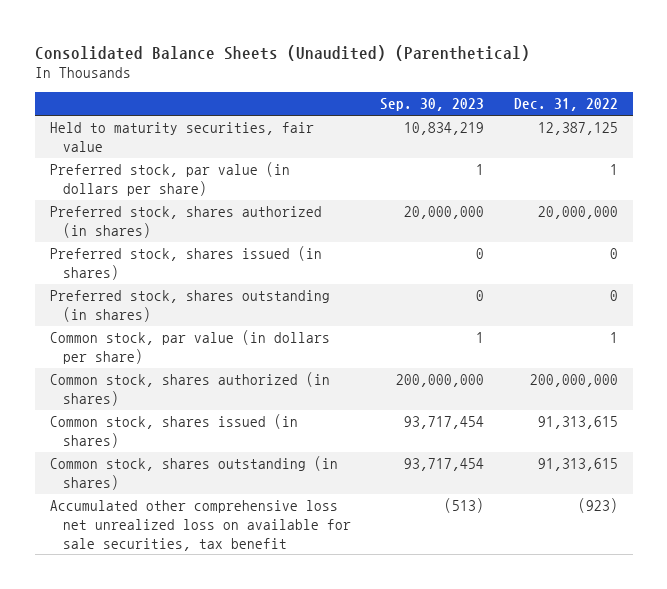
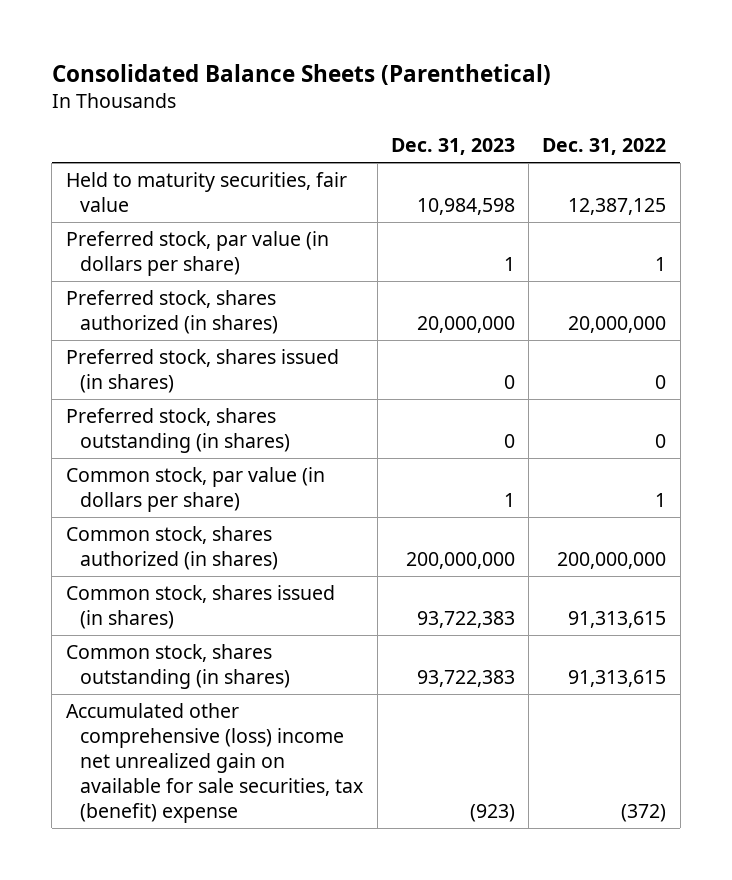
- Consolidated Balance Sheets (Unaudited) (Parenthetical)
+ Consolidated Balance Sheets (Parenthetical)
- | Sep. 30, 2023 | Dec. 31, 2022
+ | Dec. 31, 2023 | Dec. 31, 2022
- Accumulated other comprehensive loss net unrealized loss on available for sale securities, tax benefit | (513) | (923)
+ Accumulated other comprehensive (loss) income net unrealized gain on available for sale securities, tax (benefit) expense | (923) | (372)

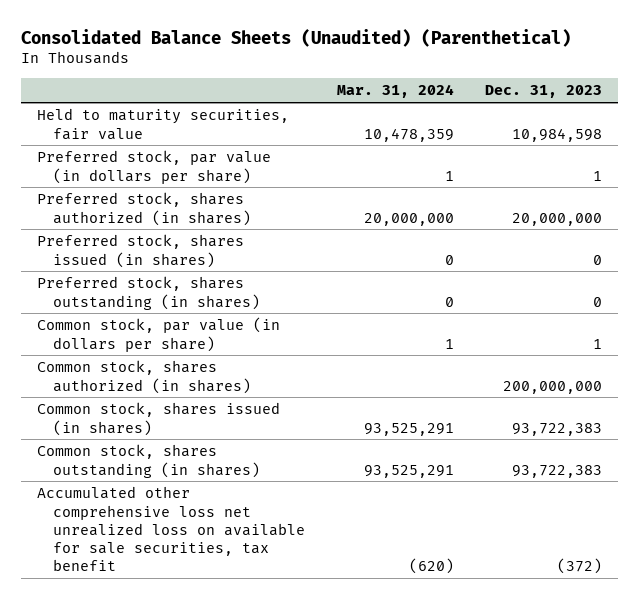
- Consolidated Balance Sheets (Parenthetical)
+ Consolidated Balance Sheets (Unaudited) (Parenthetical)
- | Dec. 31, 2023 | Dec. 31, 2022
+ | Mar. 31, 2024 | Dec. 31, 2023
- Accumulated other comprehensive (loss) income net unrealized gain on available for sale securities, tax (benefit) expense | (923) | (372)
+ Accumulated other comprehensive loss net unrealized loss on available for sale securities, tax benefit | (620) | (372)

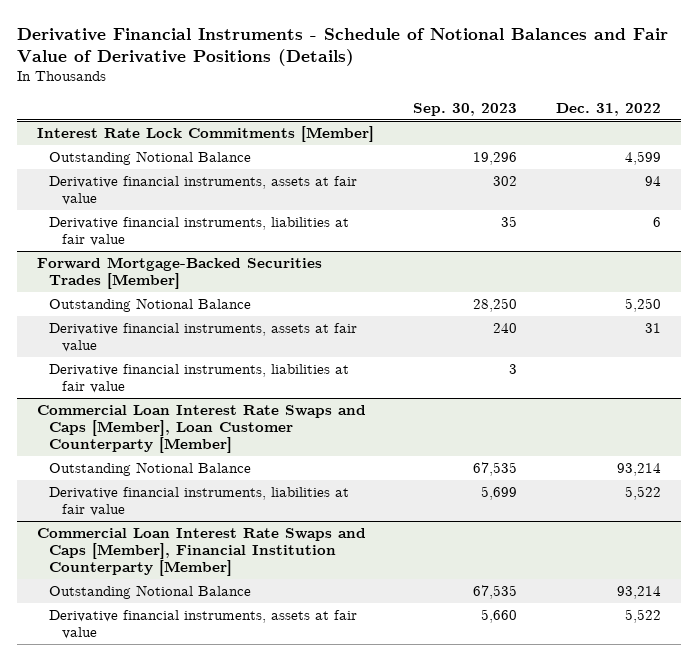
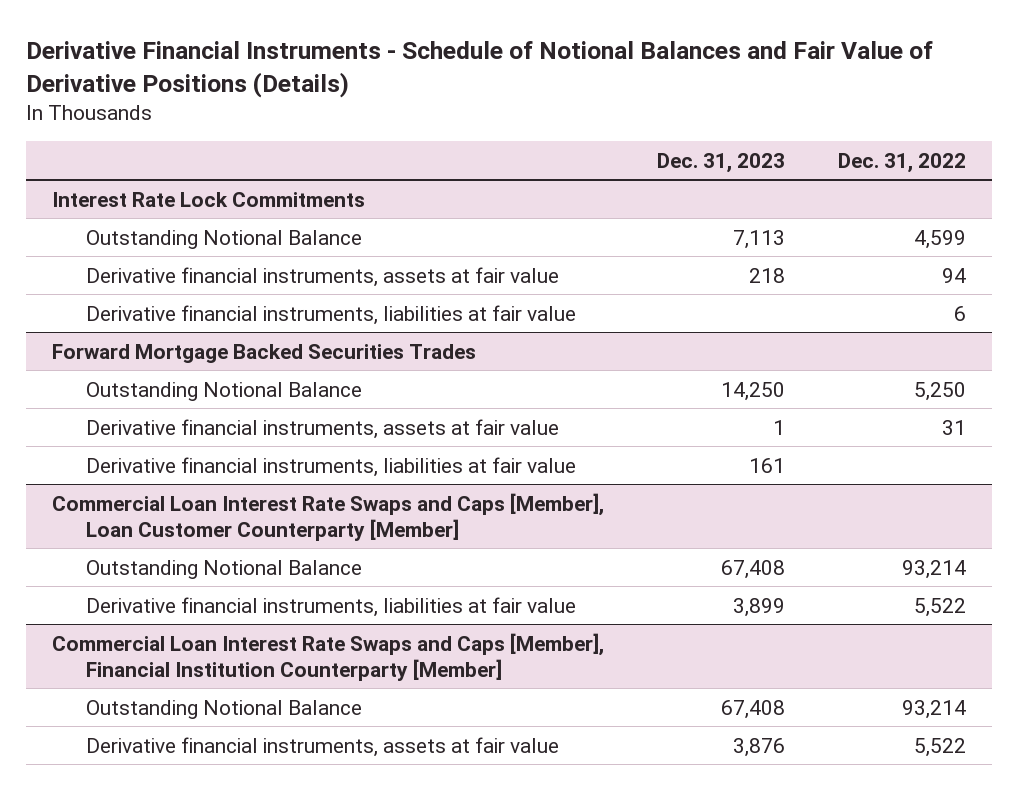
- | Sep. 30, 2023 | Dec. 31, 2022
+ | Dec. 31, 2023 | Dec. 31, 2022
- Interest Rate Lock Commitments [Member]
+ Interest Rate Lock Commitments
- Forward Mortgage-Backed Securities Trades [Member]
+ Forward Mortgage Backed Securities Trades

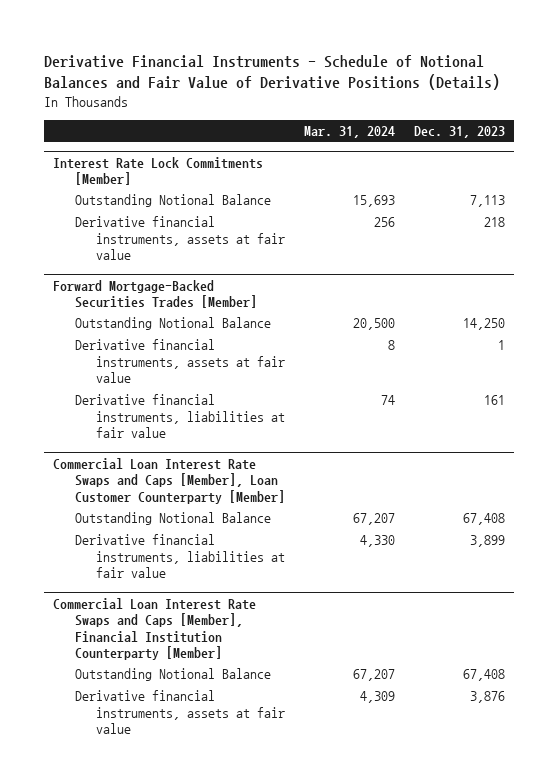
- | Dec. 31, 2023 | Dec. 31, 2022
+ | Mar. 31, 2024 | Dec. 31, 2023
- Interest Rate Lock Commitments
+ Interest Rate Lock Commitments [Member]
- Derivative financial instruments, liabilities at fair value | | 6
- Forward Mortgage Backed Securities Trades
+ Forward Mortgage-Backed Securities Trades [Member]

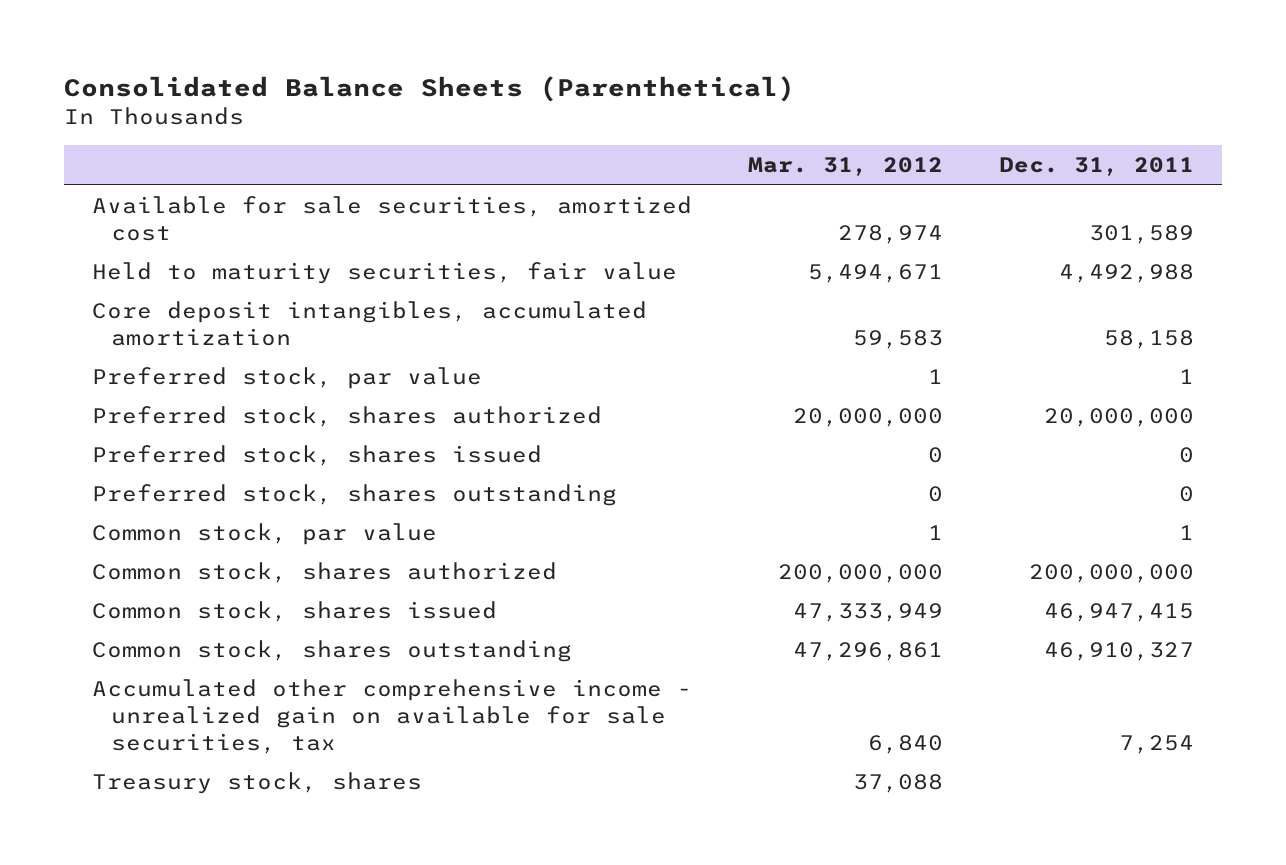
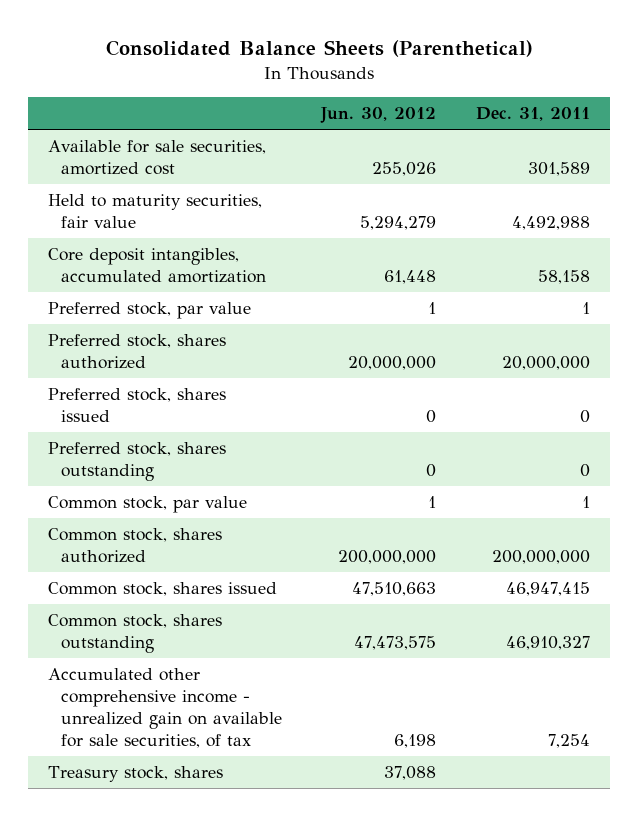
- | Mar. 31, 2012 | Dec. 31, 2011
+ | Jun. 30, 2012 | Dec. 31, 2011
- Accumulated other comprehensive income - unrealized gain on available for sale securities, tax | 6,840 | 7,254
+ Accumulated other comprehensive income - unrealized gain on available for sale securities, of tax | 6,198 | 7,254

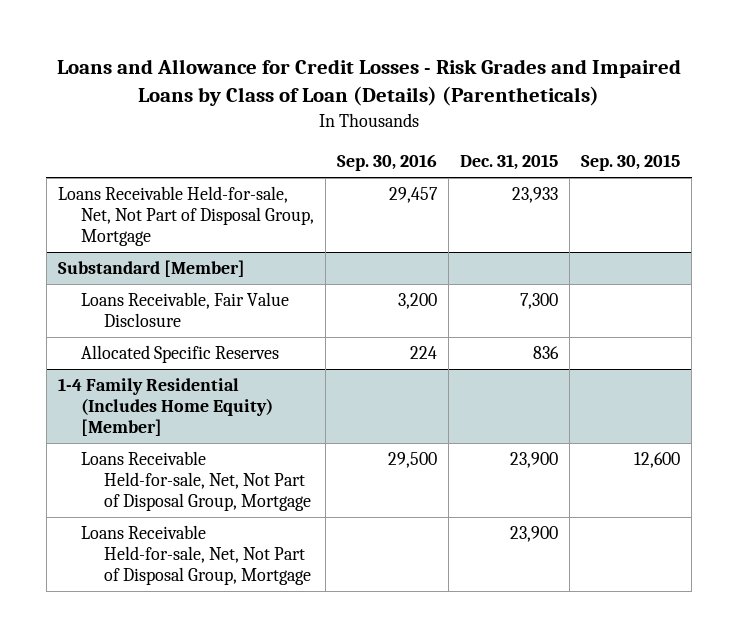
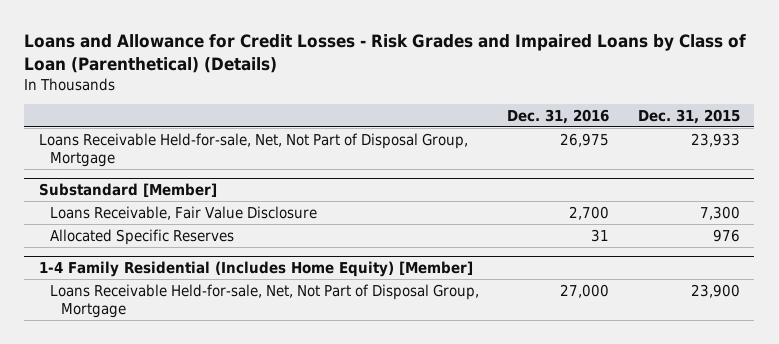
- Loans and Allowance for Credit Losses - Risk Grades and Impaired Loans by Class of Loan (Details) (Parentheticals)
+ Loans and Allowance for Credit Losses - Risk Grades and Impaired Loans by Class of Loan (Parenthetical) (Details)
- | Sep. 30, 2016 | Dec. 31, 2015 | Sep. 30, 2015
+ | Dec. 31, 2016 | Dec. 31, 2015
@ Substandard [Member]
- Allocated Specific Reserves | 224 | 836 |
+ Allocated Specific Reserves | 31 | 976
@ 1-4 Family Residential (Includes Home Equity) [Member]
- Loans Receivable Held-for-sale, Net, Not Part of Disposal Group, Mortgage | | 23,900 |

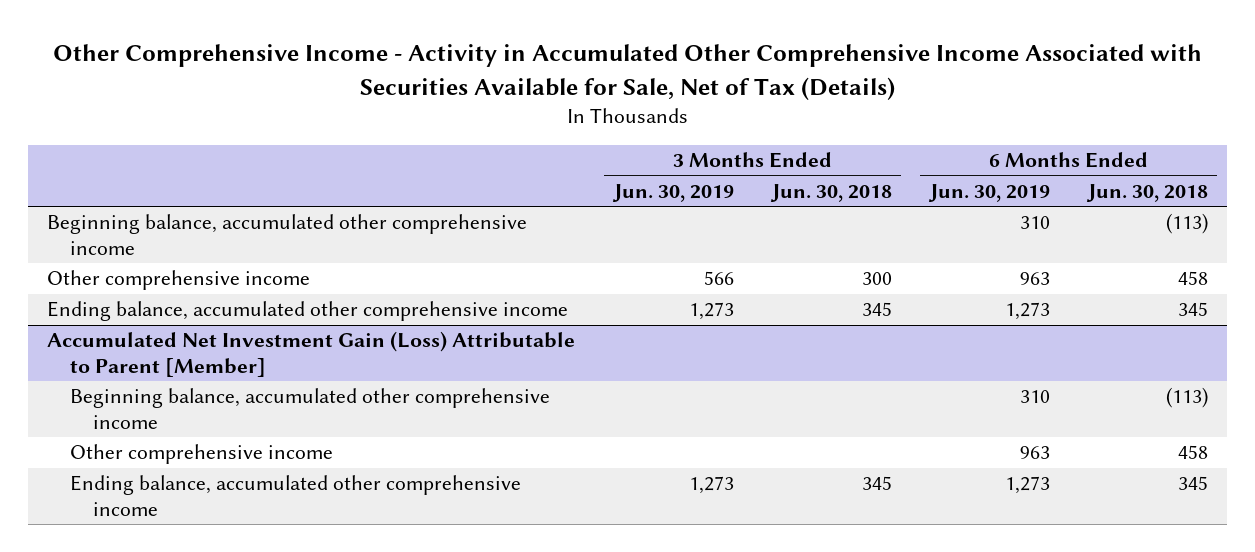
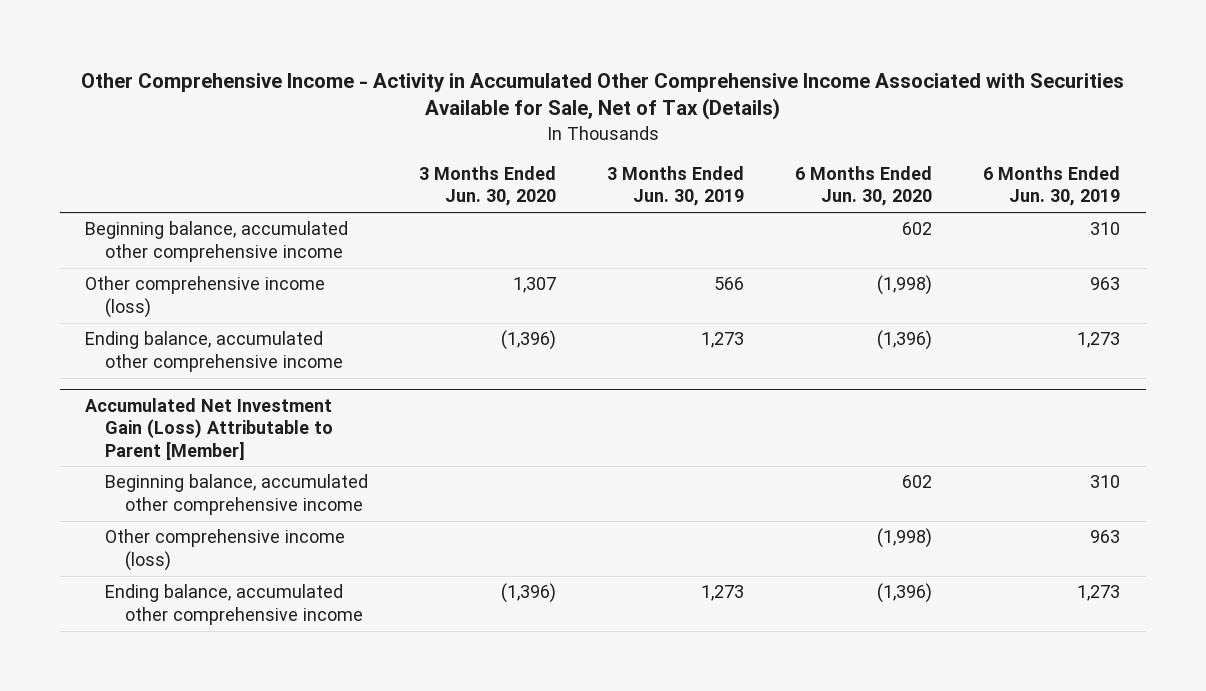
- | 3 Months Ended Jun. 30, 2019 | 3 Months Ended Jun. 30, 2018 | 6 Months Ended Jun. 30, 2019 | 6 Months Ended Jun. 30, 2018
+ | 3 Months Ended Jun. 30, 2020 | 3 Months Ended Jun. 30, 2019 | 6 Months Ended Jun. 30, 2020 | 6 Months Ended Jun. 30, 2019
- Other comprehensive income | 566 | 300 | 963 | 458
+ Other comprehensive income (loss) | 1,307 | 566 | (1,998) | 963
@ Accumulated Net Investment Gain (Loss) Attributable to Parent [Member]
- Other comprehensive income | | | 963 | 458
+ Other comprehensive income (loss) | | | (1,998) | 963

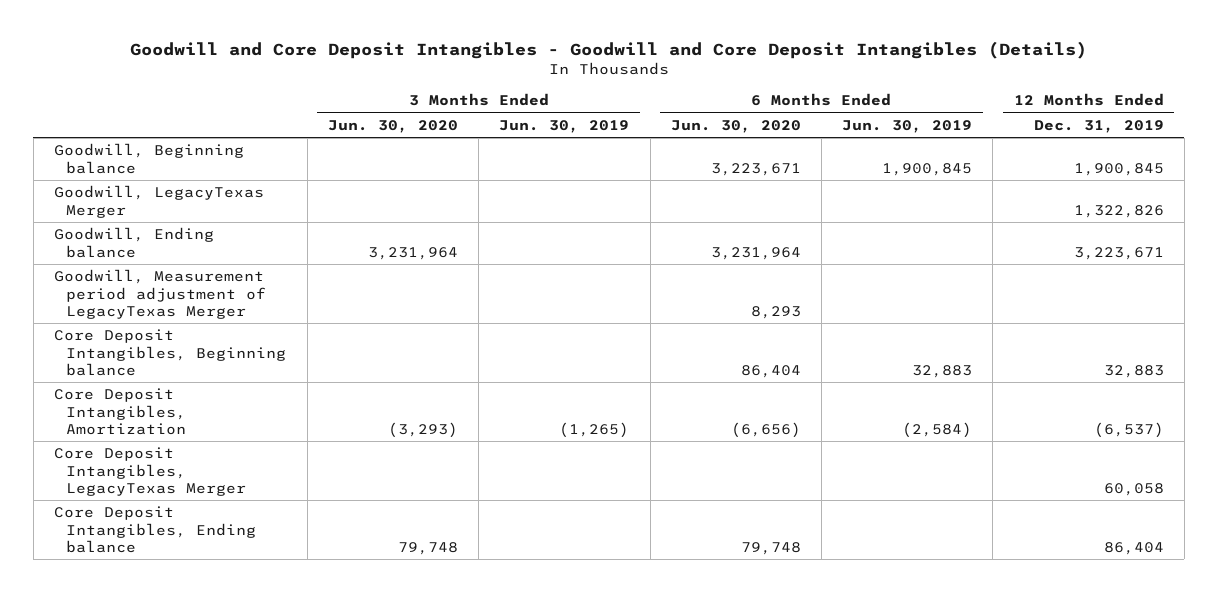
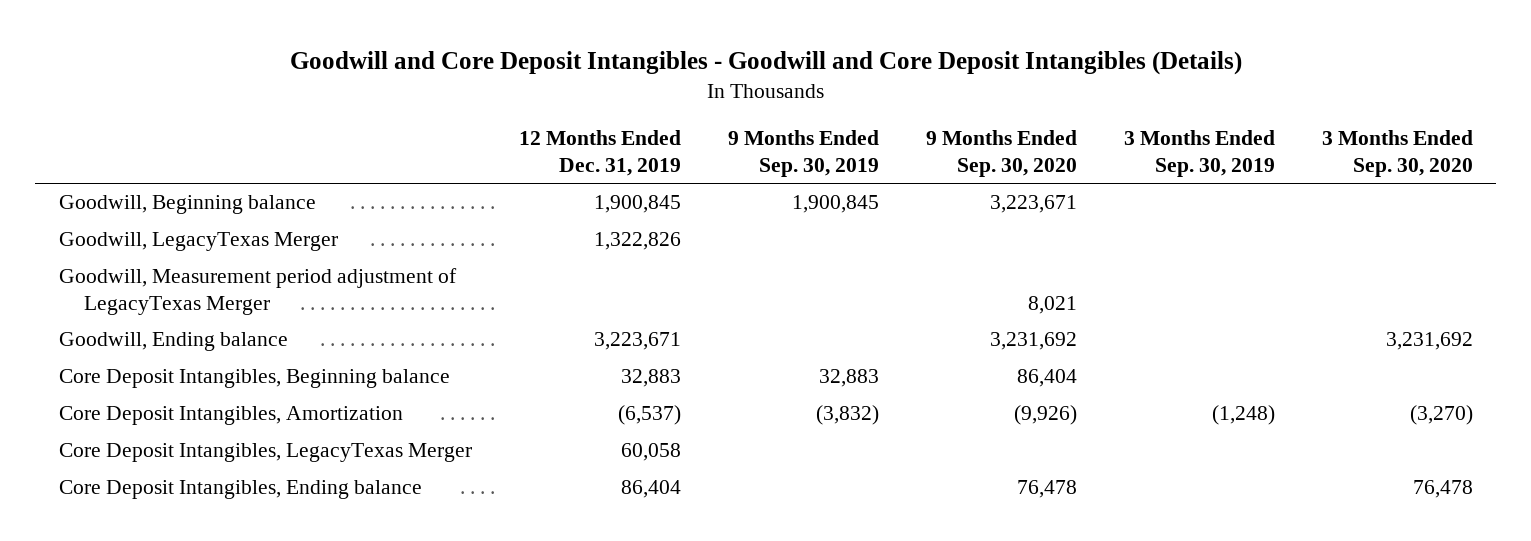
- | 3 Months Ended Jun. 30, 2020 | 3 Months Ended Jun. 30, 2019 | 6 Months Ended Jun. 30, 2020 | 6 Months Ended Jun. 30, 2019 | 12 Months Ended Dec. 31, 2019
+ | 12 Months Ended Dec. 31, 2019 | 9 Months Ended Sep. 30, 2019 | 9 Months Ended Sep. 30, 2020 | 3 Months Ended Sep. 30, 2019 | 3 Months Ended Sep. 30, 2020
moved down: Goodwill, Ending balance | 3,223,671 | | 3,231,692 | | 3,231,692

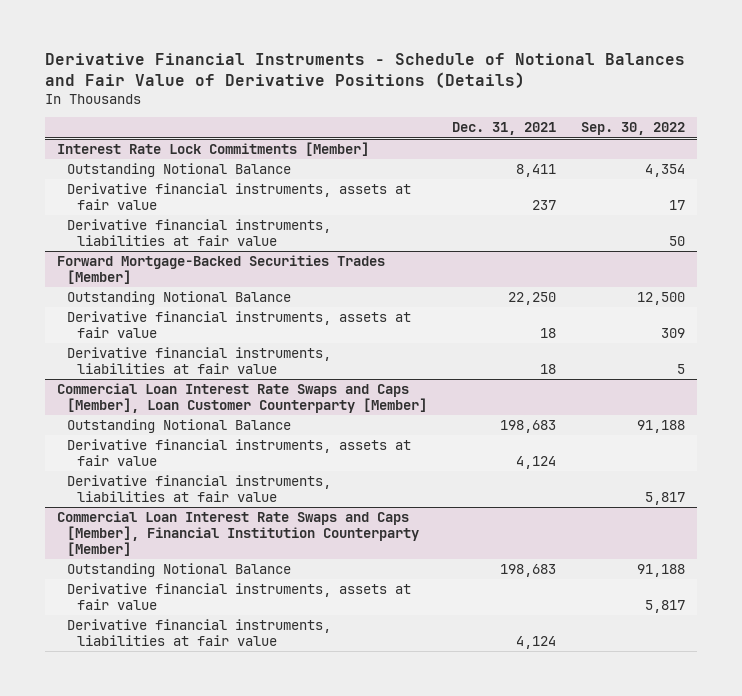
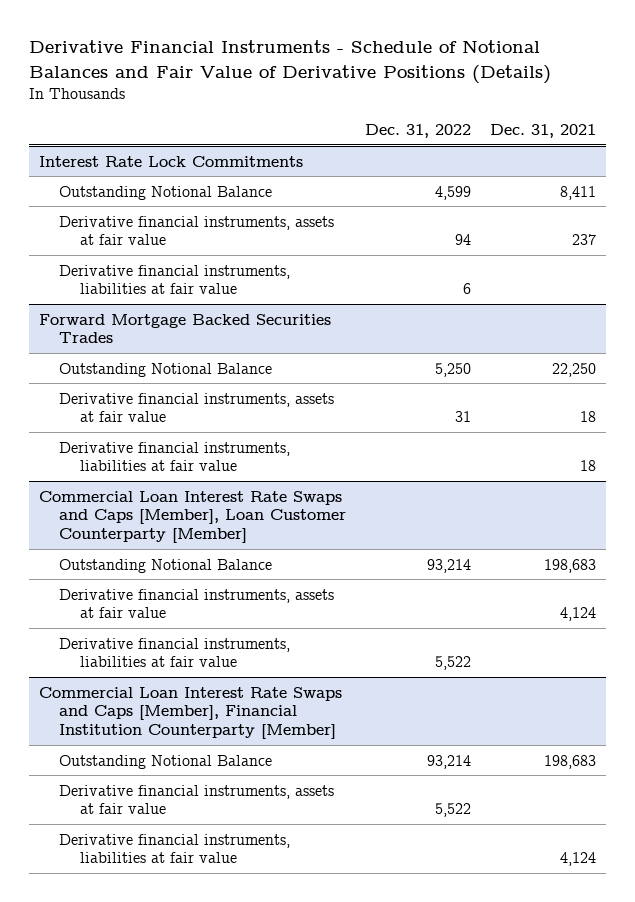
- | Dec. 31, 2021 | Sep. 30, 2022
+ | Dec. 31, 2022 | Dec. 31, 2021
- Interest Rate Lock Commitments [Member]
+ Interest Rate Lock Commitments
- Forward Mortgage-Backed Securities Trades [Member]
+ Forward Mortgage Backed Securities Trades

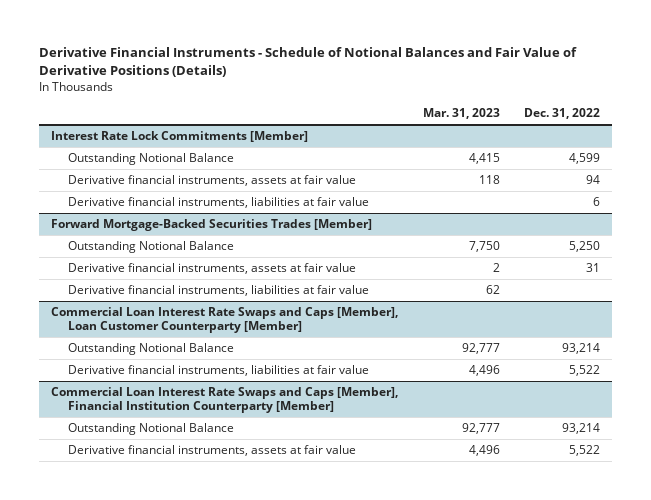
- | Dec. 31, 2022 | Dec. 31, 2021
+ | Mar. 31, 2023 | Dec. 31, 2022
- Interest Rate Lock Commitments
+ Interest Rate Lock Commitments [Member]
- Forward Mortgage Backed Securities Trades
+ Forward Mortgage-Backed Securities Trades [Member]
@ Commercial Loan Interest Rate Swaps and Caps [Member], Loan Customer Counterparty [Member]
- Derivative financial instruments, assets at fair value | | 4,124
@ Commercial Loan Interest Rate Swaps and Caps [Member], Financial Institution Counterparty [Member]
- Derivative financial instruments, liabilities at fair value | | 4,124

